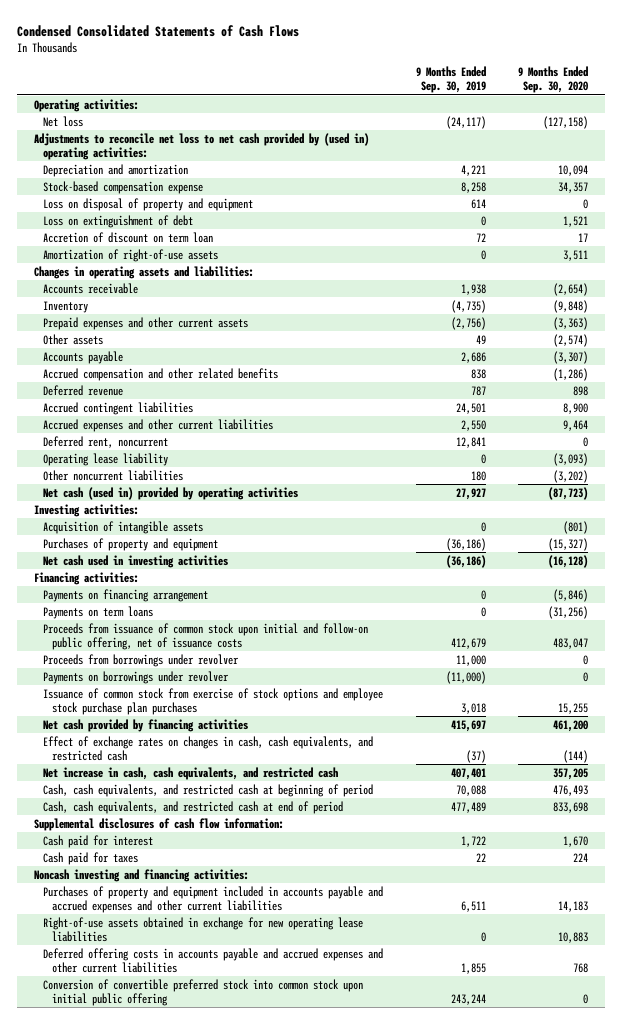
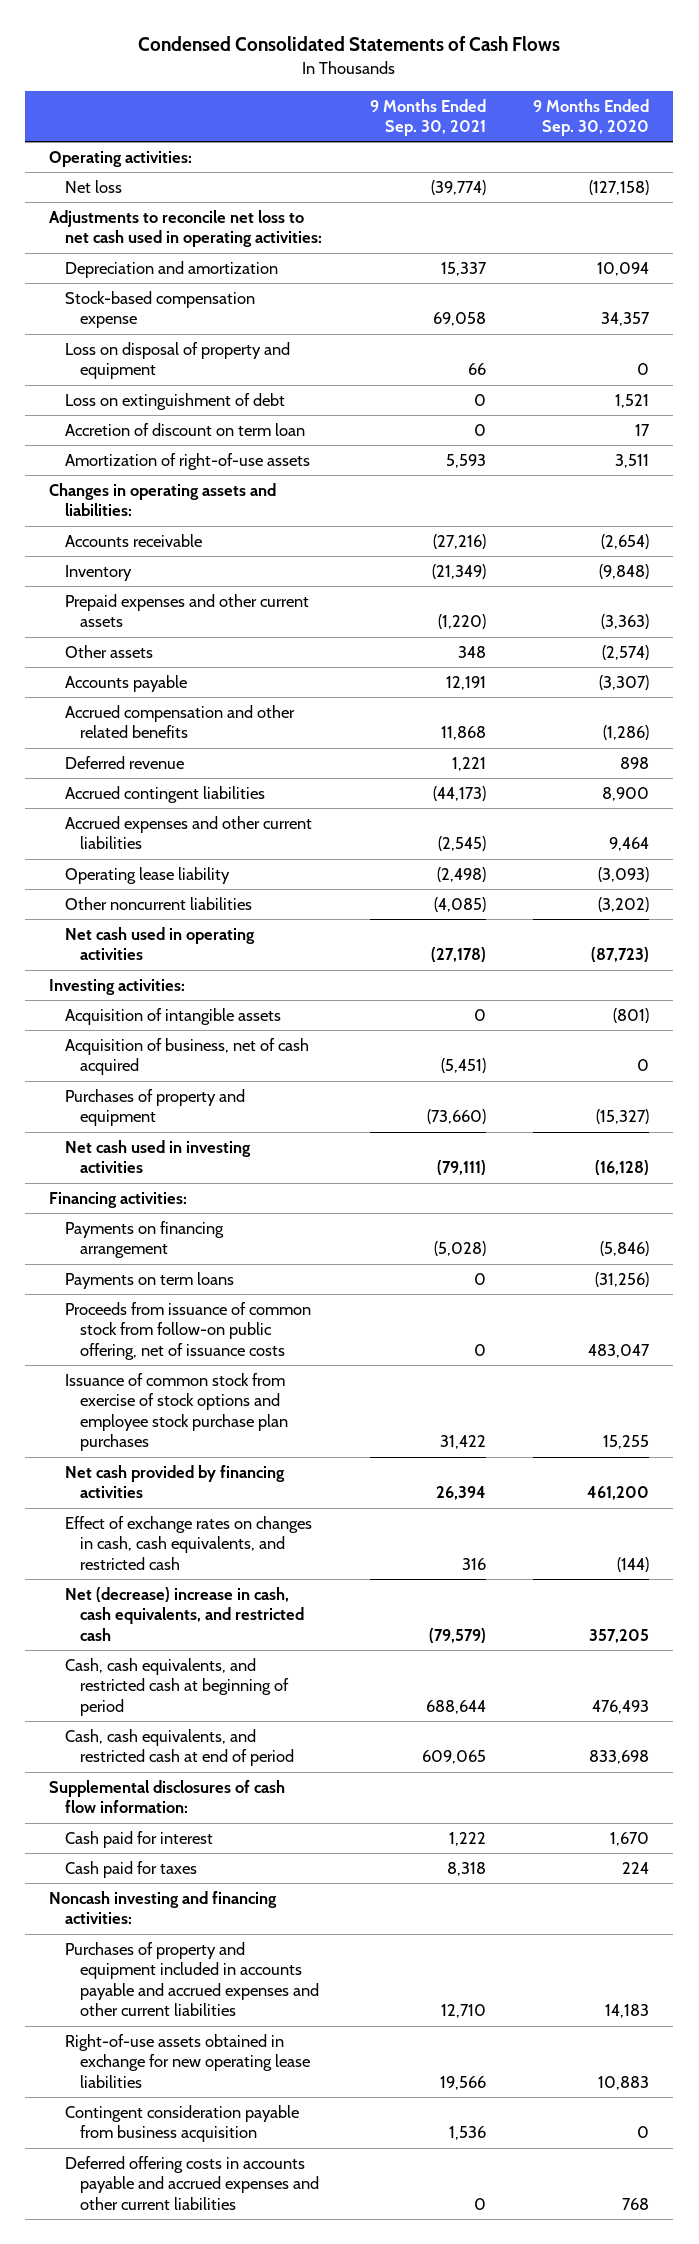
- | 9 Months Ended Sep. 30, 2019 | 9 Months Ended Sep. 30, 2020
+ | 9 Months Ended Sep. 30, 2021 | 9 Months Ended Sep. 30, 2020
- Adjustments to reconcile net loss to net cash provided by (used in) operating activities:
+ Adjustments to reconcile net loss to net cash used in operating activities:
- Deferred rent, noncurrent | 12,841 | 0
- Net cash (used in) provided by operating activities | 27,927 | (87,723)
+ Net cash used in operating activities | (27,178) | (87,723)
+ Acquisition of business, net of cash acquired | (5,451) | 0
- Proceeds from issuance of common stock upon initial and follow-on public offering, net of issuance costs | 412,679 | 483,047
- Proceeds from borrowings under revolver | 11,000 | 0
- Payments on borrowings under revolver | (11,000) | 0
+ Proceeds from issuance of common stock from follow-on public offering, net of issuance costs | 0 | 483,047
- Net increase in cash, cash equivalents, and restricted cash | 407,401 | 357,205
+ Net (decrease) increase in cash, cash equivalents, and restricted cash | (79,579) | 357,205
+ Contingent consideration payable from business acquisition | 1,536 | 0
- Conversion of convertible preferred stock into common stock upon initial public offering | 243,244 | 0

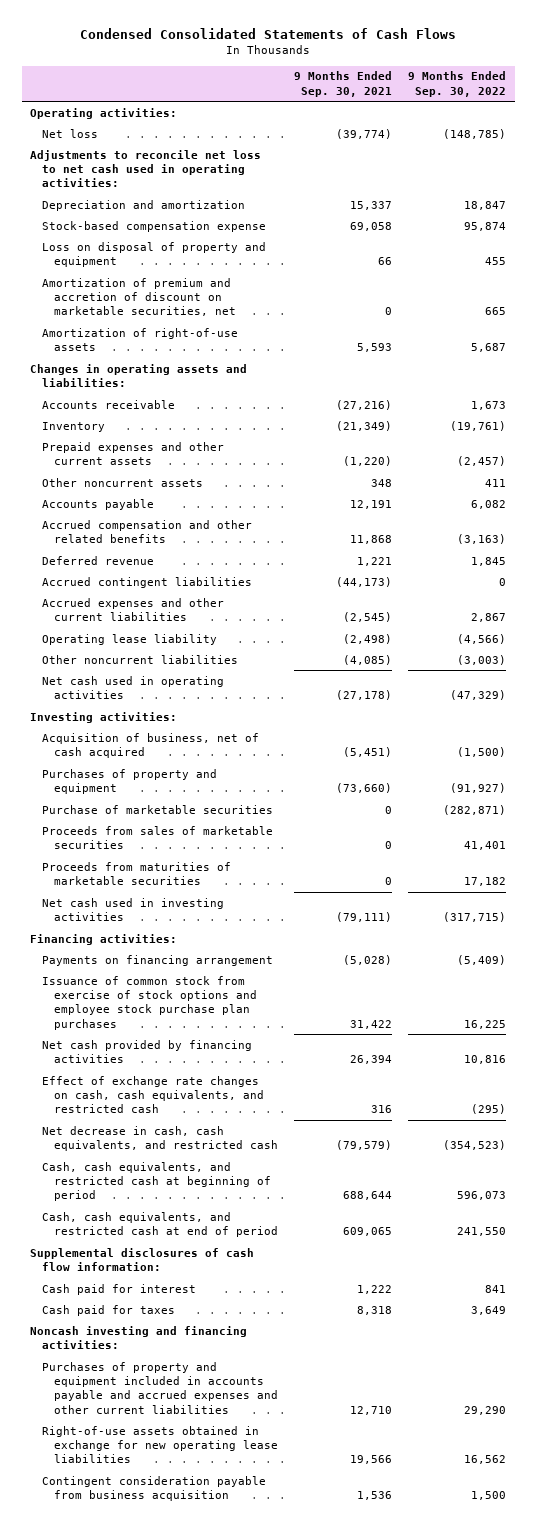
- | 9 Months Ended Sep. 30, 2021 | 9 Months Ended Sep. 30, 2020
+ | 9 Months Ended Sep. 30, 2021 | 9 Months Ended Sep. 30, 2022
- Loss on extinguishment of debt | 0 | 1,521
- Accretion of discount on term loan | 0 | 17
+ Amortization of premium and accretion of discount on marketable securities, net | 0 | 665
- Other assets | 348 | (2,574)
+ Other noncurrent assets | 348 | 411
- Acquisition of intangible assets | 0 | (801)
+ Purchase of marketable securities | 0 | (282,871)
+ Proceeds from sales of marketable securities | 0 | 41,401
+ Proceeds from maturities of marketable securities | 0 | 17,182
- Payments on term loans | 0 | (31,256)
- Proceeds from issuance of common stock from follow-on public offering, net of issuance costs | 0 | 483,047
- Effect of exchange rates on changes in cash, cash equivalents, and restricted cash | 316 | (144)
- Net (decrease) increase in cash, cash equivalents, and restricted cash | (79,579) | 357,205
+ Effect of exchange rate changes on cash, cash equivalents, and restricted cash | 316 | (295)
+ Net decrease in cash, cash equivalents, and restricted cash | (79,579) | (354,523)
- Deferred offering costs in accounts payable and accrued expenses and other current liabilities | 0 | 768

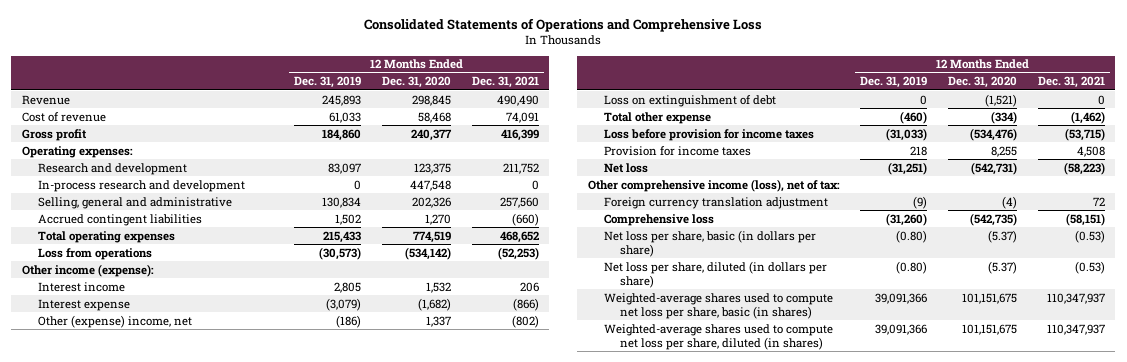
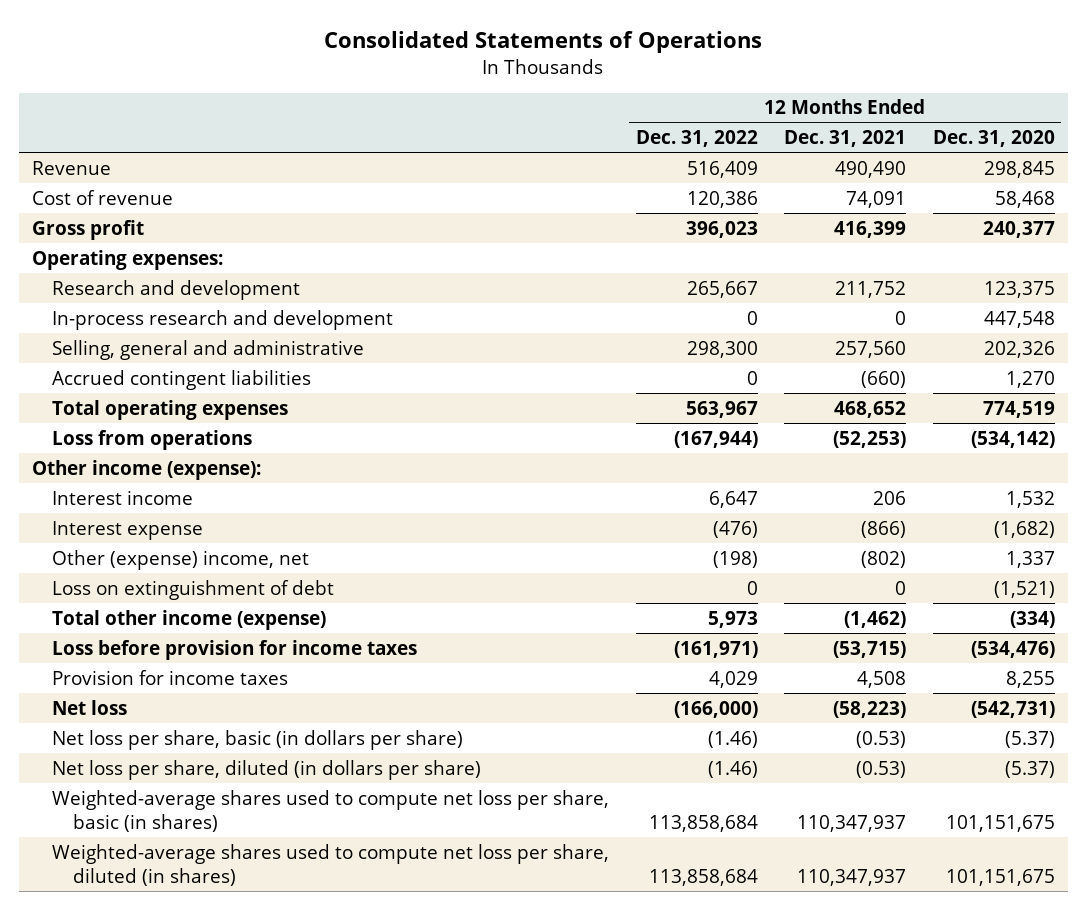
- Consolidated Statements of Operations and Comprehensive Loss
+ Consolidated Statements of Operations
- | 12 Months Ended Dec. 31, 2019 | 12 Months Ended Dec. 31, 2020 | 12 Months Ended Dec. 31, 2021
+ | 12 Months Ended Dec. 31, 2022 | 12 Months Ended Dec. 31, 2021 | 12 Months Ended Dec. 31, 2020
- Total other expense | (460) | (334) | (1,462)
+ Total other income (expense) | 5,973 | (1,462) | (334)
- Other comprehensive income (loss), net of tax:
- Foreign currency translation adjustment | (9) | (4) | 72
- Comprehensive loss | (31,260) | (542,735) | (58,151)

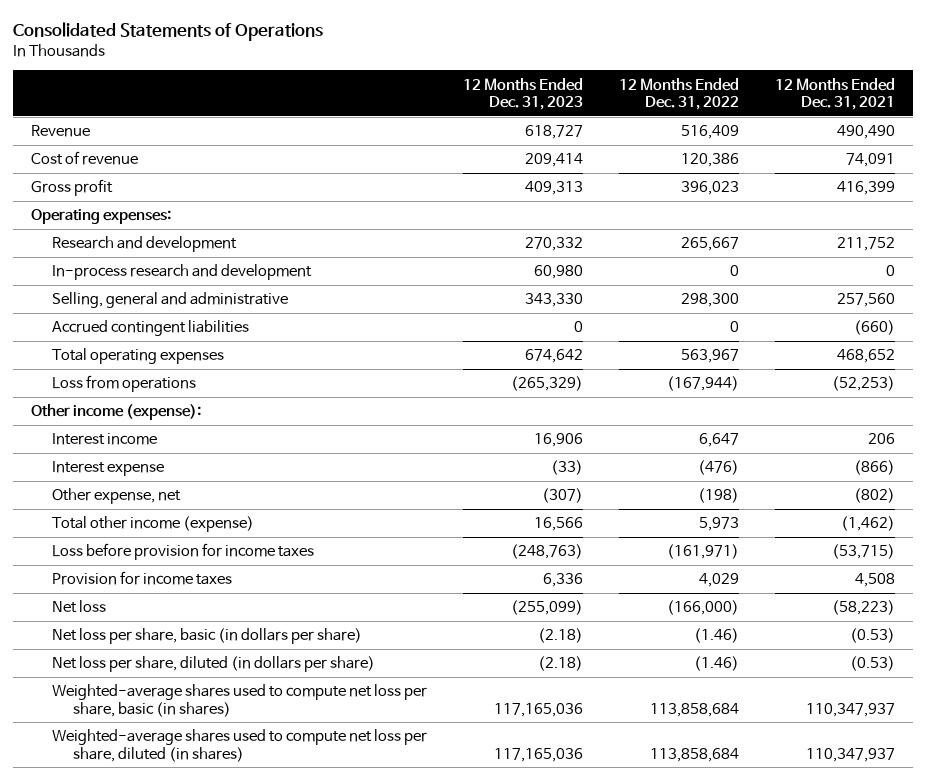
- | 12 Months Ended Dec. 31, 2022 | 12 Months Ended Dec. 31, 2021 | 12 Months Ended Dec. 31, 2020
+ | 12 Months Ended Dec. 31, 2023 | 12 Months Ended Dec. 31, 2022 | 12 Months Ended Dec. 31, 2021
- Other (expense) income, net | (198) | (802) | 1,337
- Loss on extinguishment of debt | 0 | 0 | (1,521)
+ Other expense, net | (307) | (198) | (802)

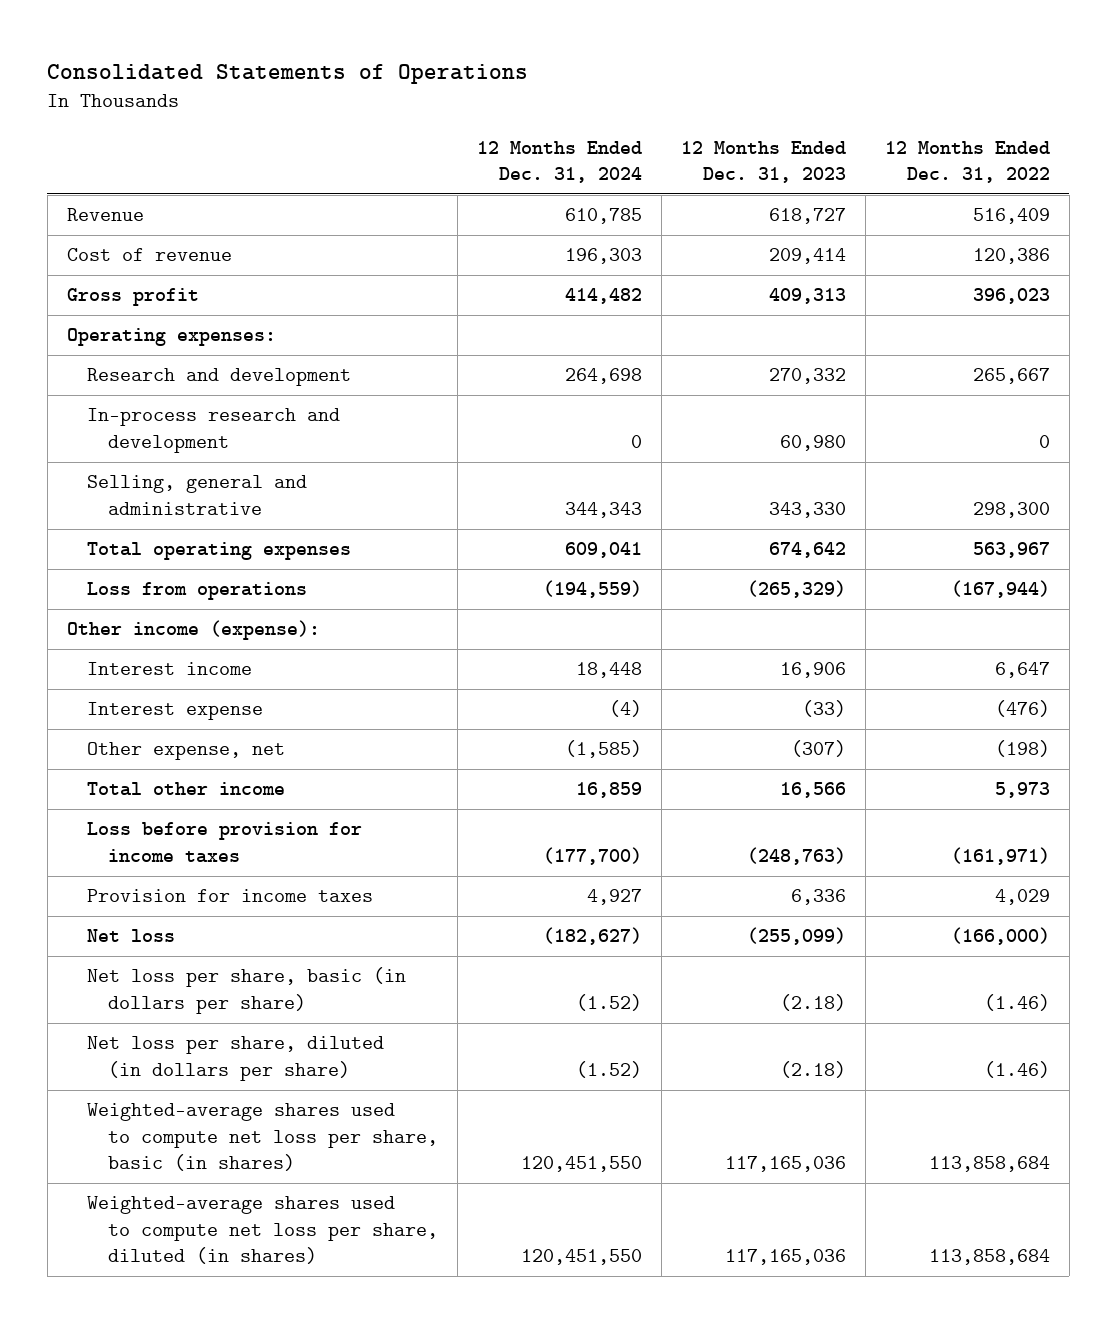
- | 12 Months Ended Dec. 31, 2023 | 12 Months Ended Dec. 31, 2022 | 12 Months Ended Dec. 31, 2021
+ | 12 Months Ended Dec. 31, 2024 | 12 Months Ended Dec. 31, 2023 | 12 Months Ended Dec. 31, 2022
- Accrued contingent liabilities | 0 | 0 | (660)
- Total other income (expense) | 16,566 | 5,973 | (1,462)
+ Total other income | 16,859 | 16,566 | 5,973

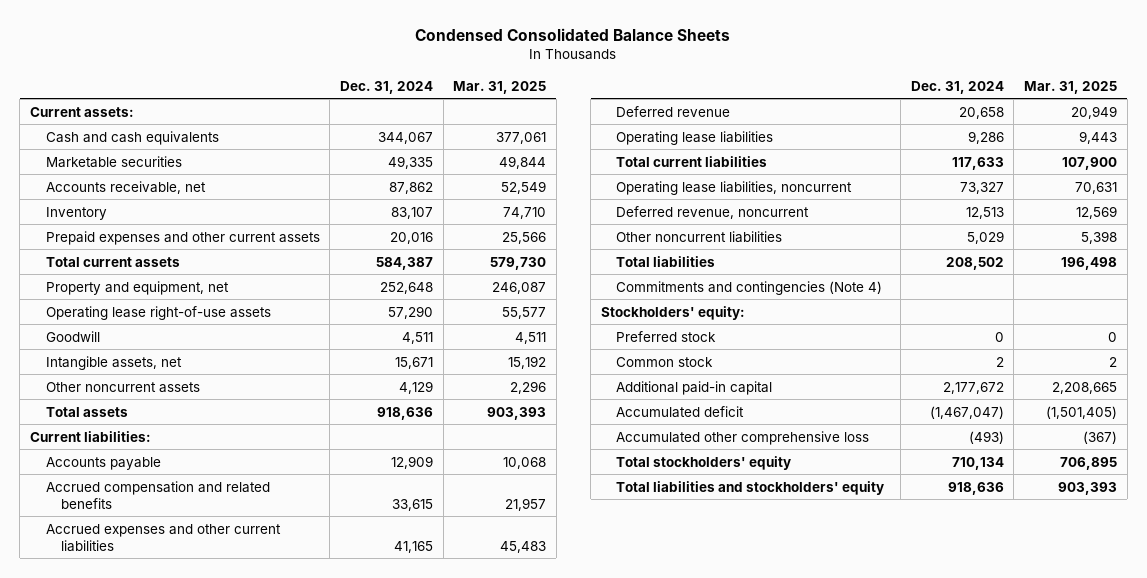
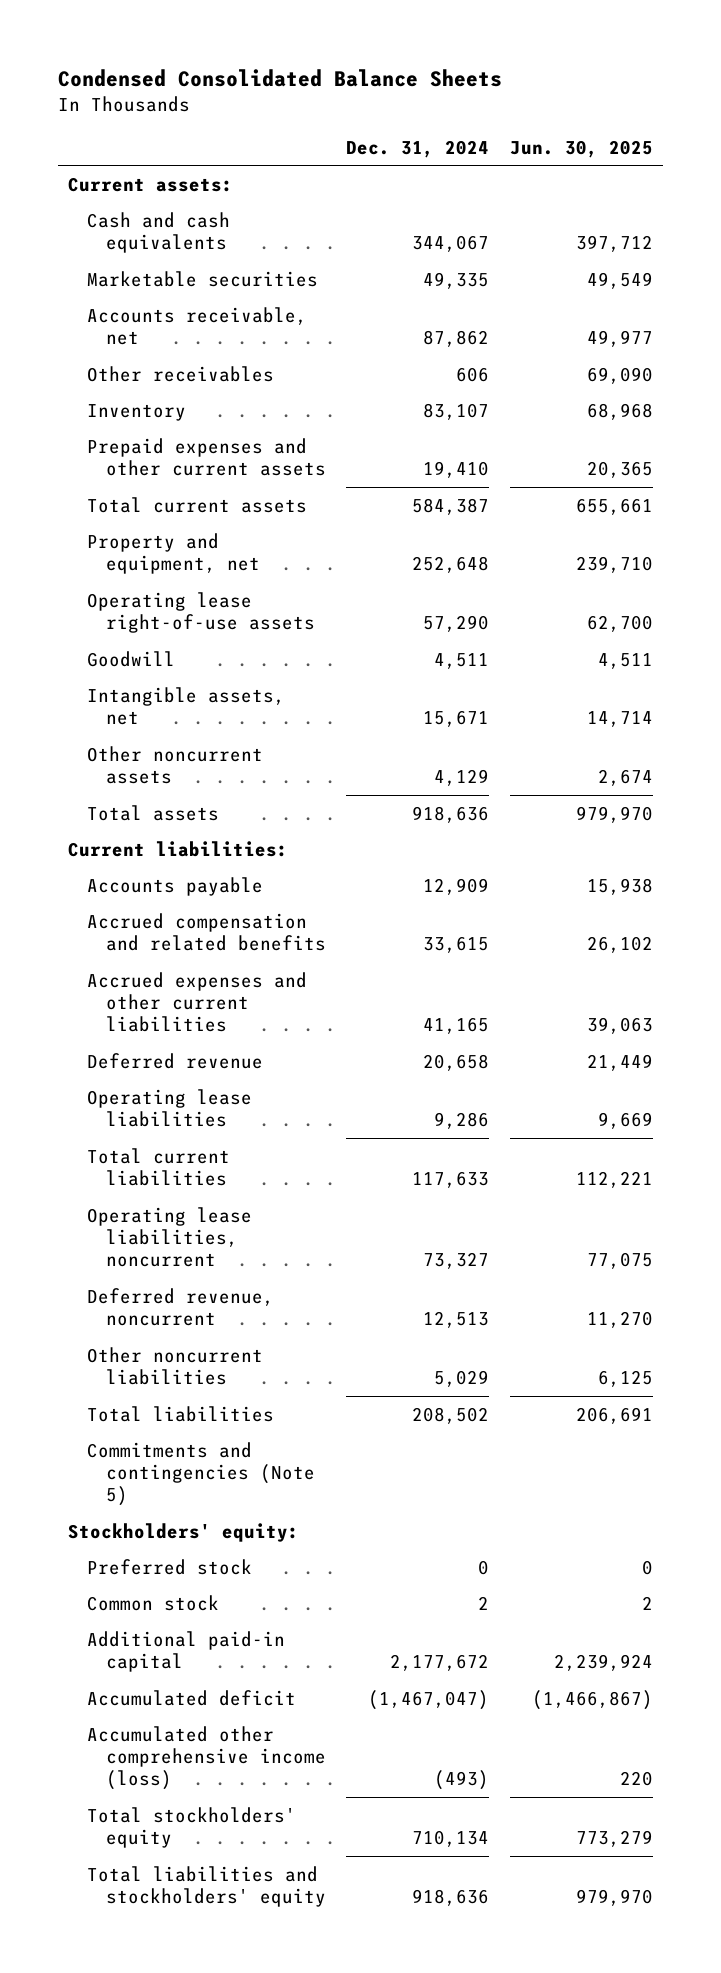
- | Dec. 31, 2024 | Mar. 31, 2025
+ | Dec. 31, 2024 | Jun. 30, 2025
+ Other receivables | 606 | 69,090
- Prepaid expenses and other current assets | 20,016 | 25,566
+ Prepaid expenses and other current assets | 19,410 | 20,365
- Commitments and contingencies (Note 4)
+ Commitments and contingencies (Note 5)
- Accumulated other comprehensive loss | (493) | (367)
+ Accumulated other comprehensive income (loss) | (493) | 220

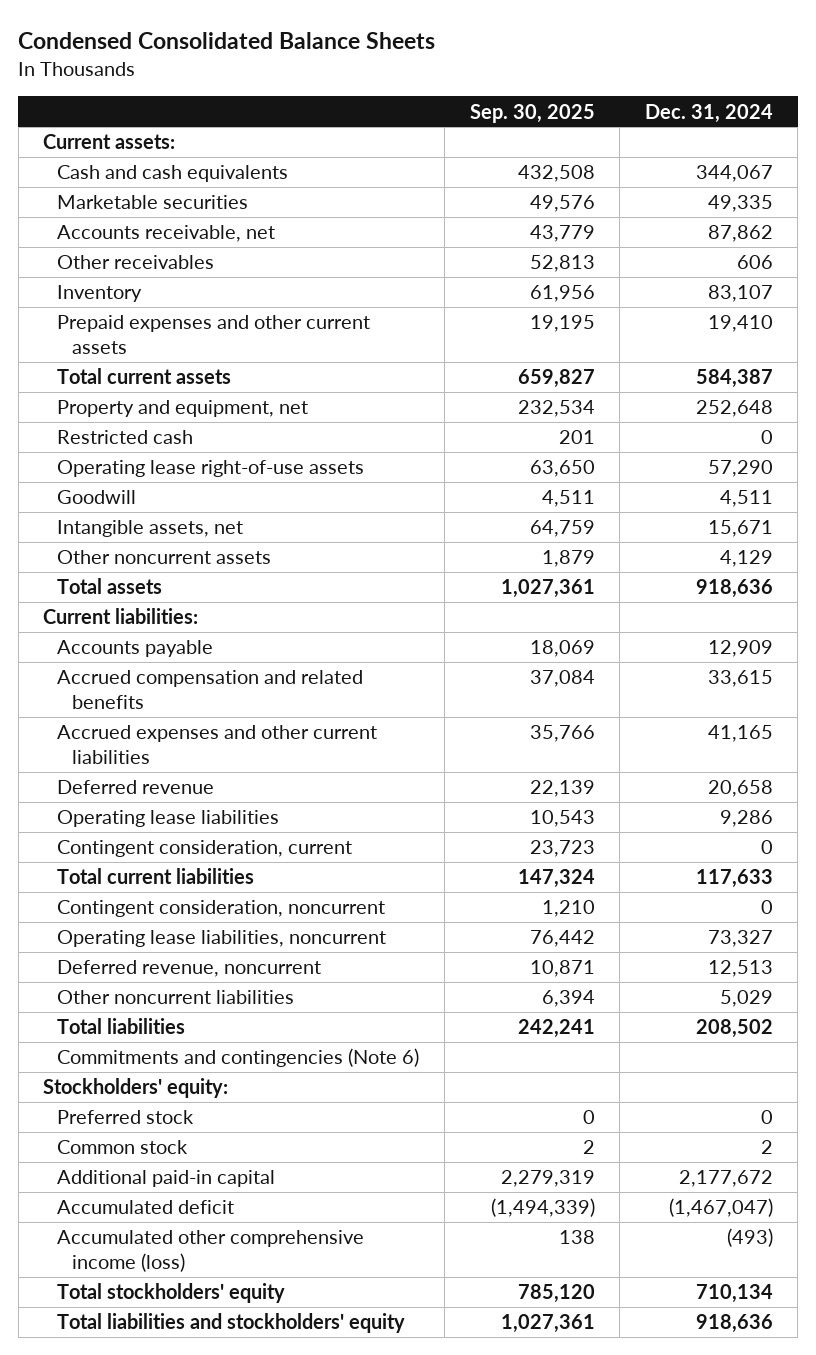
- | Dec. 31, 2024 | Jun. 30, 2025
+ | Sep. 30, 2025 | Dec. 31, 2024
+ Restricted cash | 201 | 0
+ Contingent consideration, current | 23,723 | 0
+ Contingent consideration, noncurrent | 1,210 | 0
- Commitments and contingencies (Note 5)
+ Commitments and contingencies (Note 6)

